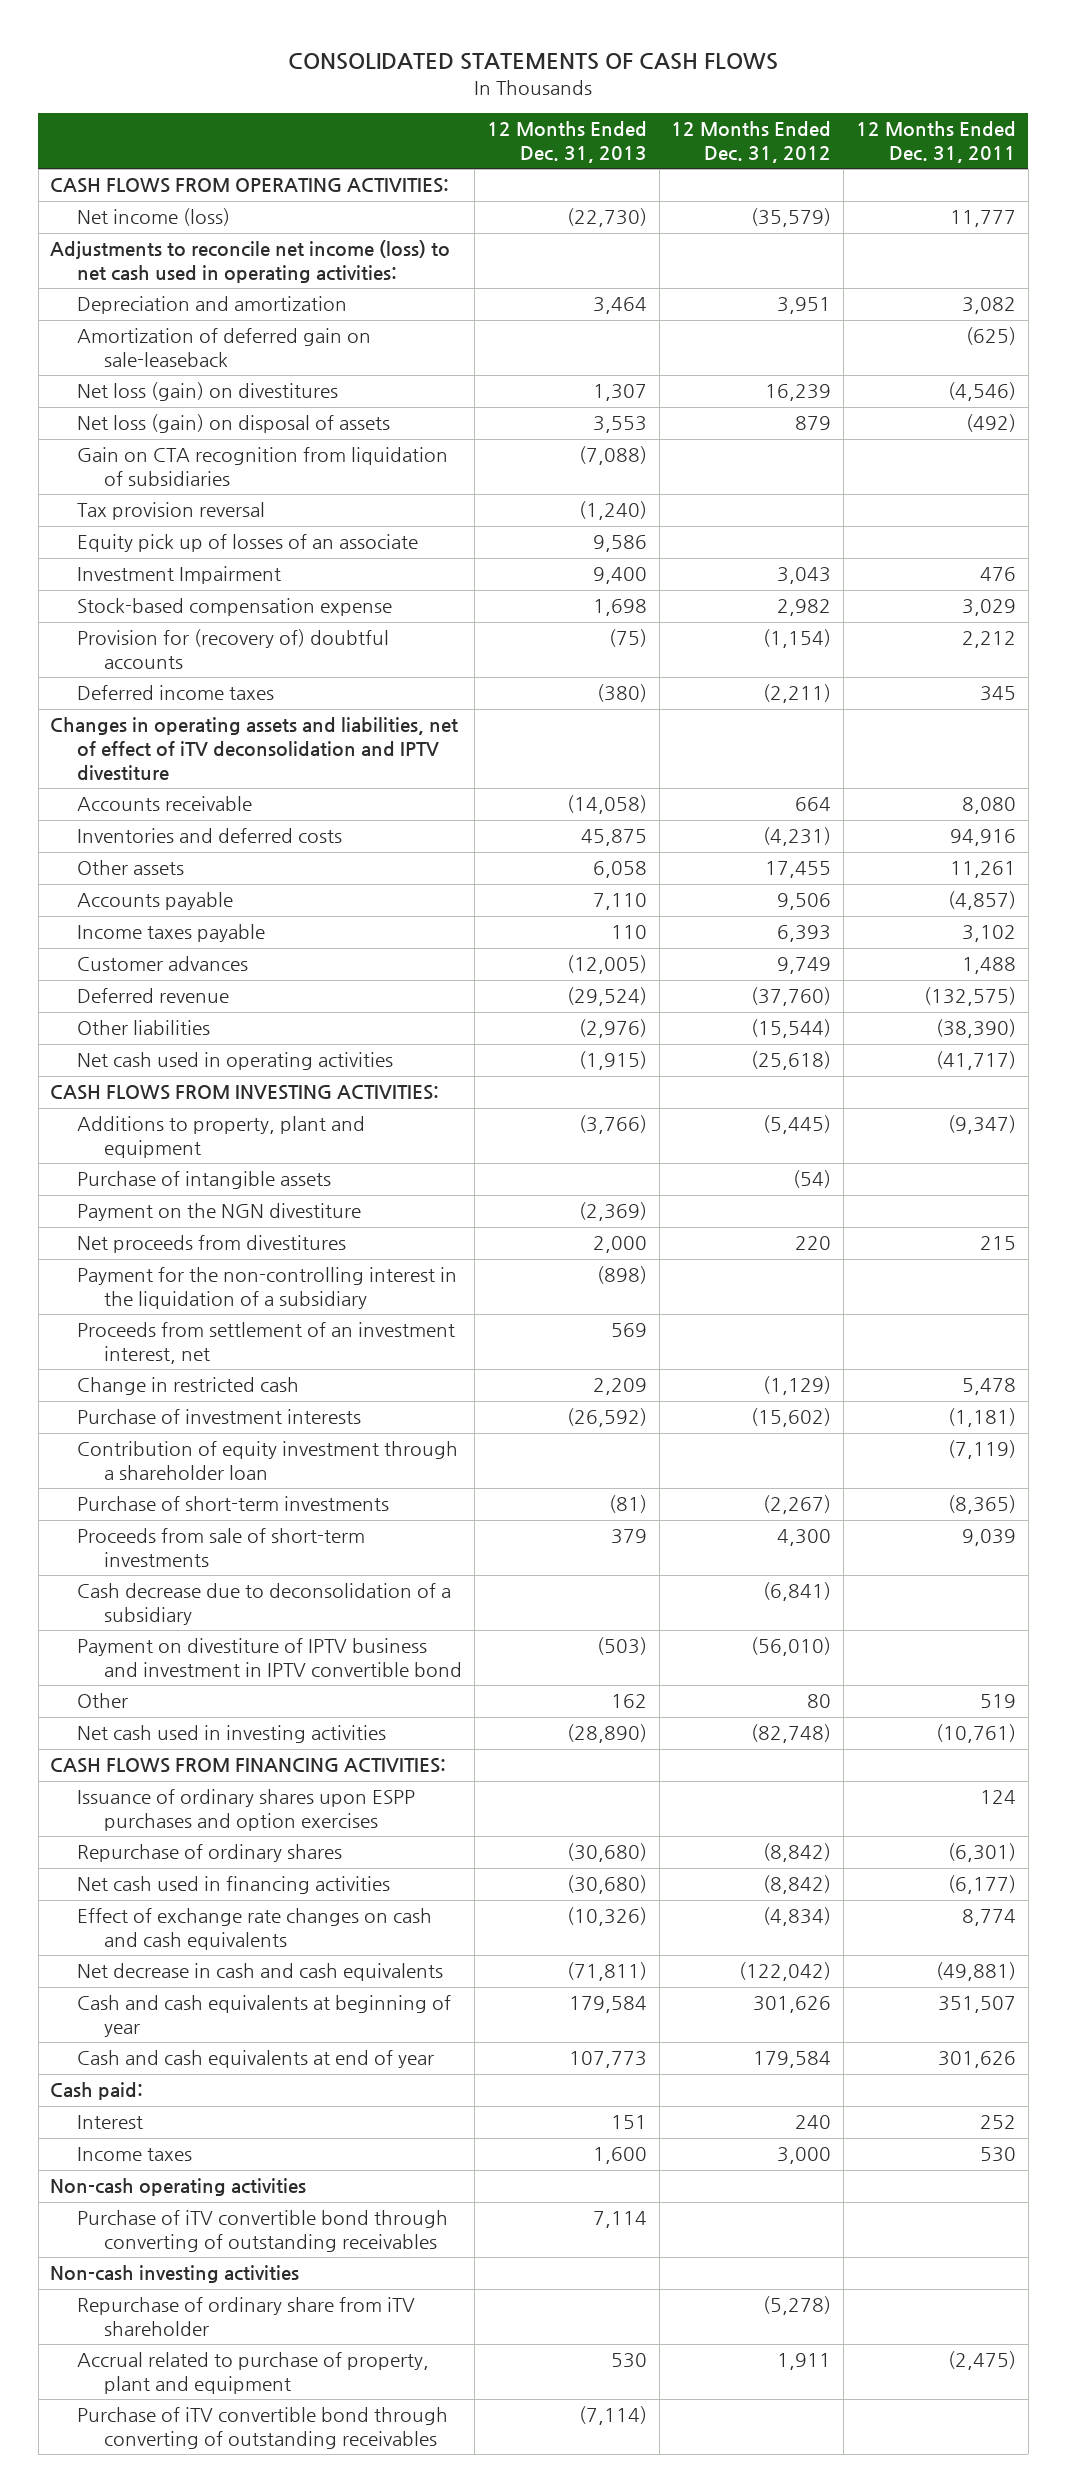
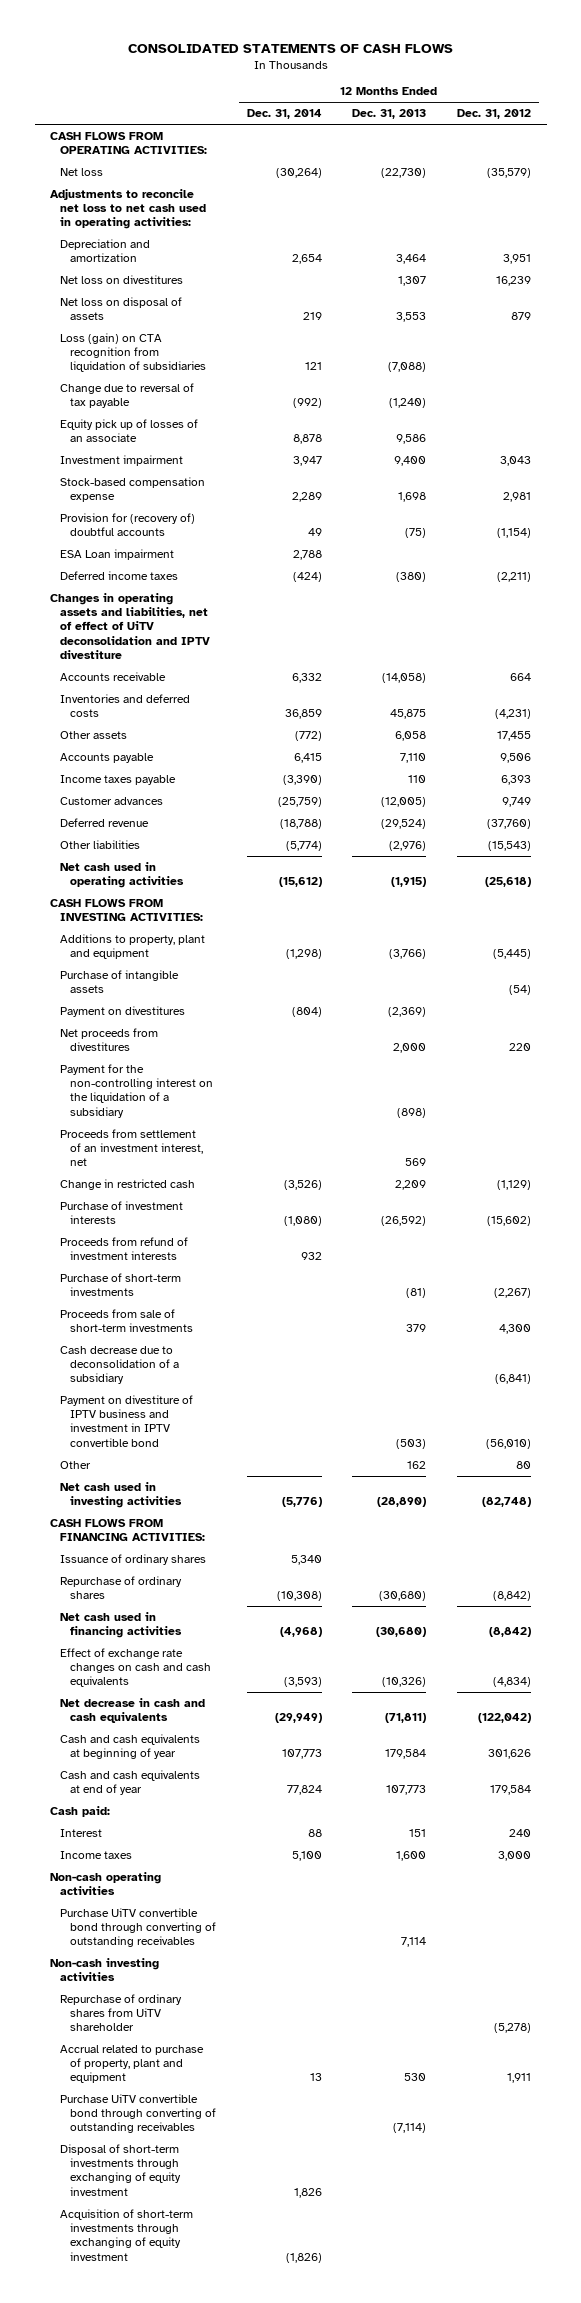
- | 12 Months Ended Dec. 31, 2013 | 12 Months Ended Dec. 31, 2012 | 12 Months Ended Dec. 31, 2011
+ | 12 Months Ended Dec. 31, 2014 | 12 Months Ended Dec. 31, 2013 | 12 Months Ended Dec. 31, 2012
- Net income (loss) | (22,730) | (35,579) | 11,777
- Adjustments to reconcile net income (loss) to net cash used in operating activities:
+ Net loss | (30,264) | (22,730) | (35,579)
+ Adjustments to reconcile net loss to net cash used in operating activities:
- Amortization of deferred gain on sale-leaseback | | | (625)
- Net loss (gain) on divestitures | 1,307 | 16,239 | (4,546)
- Net loss (gain) on disposal of assets | 3,553 | 879 | (492)
- Gain on CTA recognition from liquidation of subsidiaries | (7,088) | |
- Tax provision reversal | (1,240) | |
+ Net loss on divestitures | | 1,307 | 16,239
+ Net loss on disposal of assets | 219 | 3,553 | 879
+ Loss (gain) on CTA recognition from liquidation of subsidiaries | 121 | (7,088) |
+ Change due to reversal of tax payable | (992) | (1,240) |
- Investment Impairment | 9,400 | 3,043 | 476
- Stock-based compensation expense | 1,698 | 2,982 | 3,029
+ Investment impairment | 3,947 | 9,400 | 3,043
+ Stock-based compensation expense | 2,289 | 1,698 | 2,981
+ ESA Loan impairment | 2,788 | |
- Changes in operating assets and liabilities, net of effect of iTV deconsolidation and IPTV divestiture
+ Changes in operating assets and liabilities, net of effect of UiTV deconsolidation and IPTV divestiture
- Other liabilities | (2,976) | (15,544) | (38,390)
+ Other liabilities | (5,774) | (2,976) | (15,543)
- Payment on the NGN divestiture | (2,369) | |
+ Payment on divestitures | (804) | (2,369) |
- Payment for the non-controlling interest in the liquidation of a subsidiary | (898) | |
+ Payment for the non-controlling interest on the liquidation of a subsidiary | | (898) |
- Contribution of equity investment through a shareholder loan | | | (7,119)
+ Proceeds from refund of investment interests | 932 | |
- Issuance of ordinary shares upon ESPP purchases and option exercises | | | 124
+ Issuance of ordinary shares | 5,340 | |
- Purchase of iTV convertible bond through converting of outstanding receivables | 7,114 | |
+ Purchase UiTV convertible bond through converting of outstanding receivables | | 7,114 |
- Repurchase of ordinary share from iTV shareholder | | (5,278) |
+ Repurchase of ordinary shares from UiTV shareholder | | | (5,278)
- Purchase of iTV convertible bond through converting of outstanding receivables | (7,114) | |
+ Purchase UiTV convertible bond through converting of outstanding receivables | | (7,114) |
+ Disposal of short-term investments through exchanging of equity investment | 1,826 | |
+ Acquisition of short-term investments through exchanging of equity investment | (1,826) | |

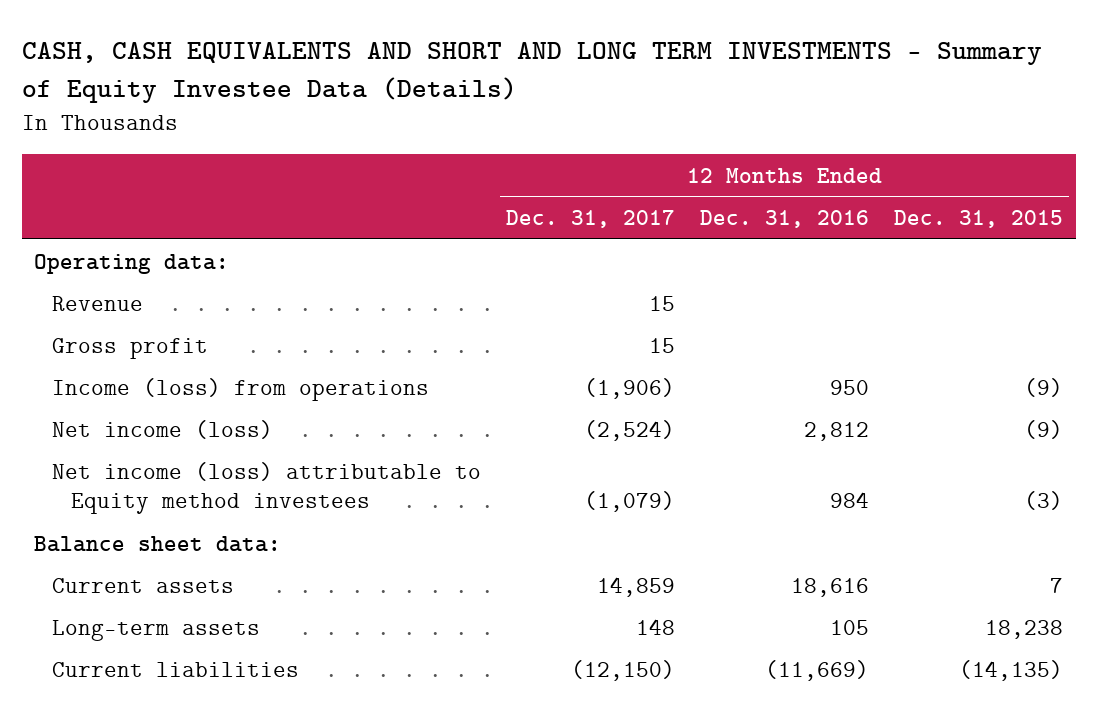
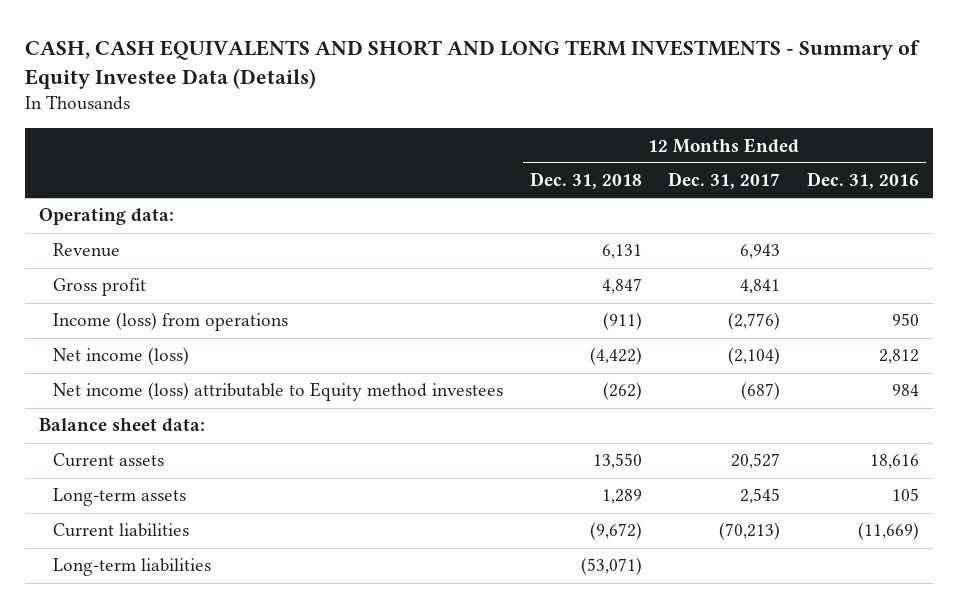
- | 12 Months Ended Dec. 31, 2017 | 12 Months Ended Dec. 31, 2016 | 12 Months Ended Dec. 31, 2015
+ | 12 Months Ended Dec. 31, 2018 | 12 Months Ended Dec. 31, 2017 | 12 Months Ended Dec. 31, 2016
- Revenue | 15 | |
- Gross profit | 15 | |
- Income (loss) from operations | (1,906) | 950 | (9)
- Net income (loss) | (2,524) | 2,812 | (9)
- Net income (loss) attributable to Equity method investees | (1,079) | 984 | (3)
+ Revenue | 6,131 | 6,943 |
+ Gross profit | 4,847 | 4,841 |
+ Income (loss) from operations | (911) | (2,776) | 950
+ Net income (loss) | (4,422) | (2,104) | 2,812
+ Net income (loss) attributable to Equity method investees | (262) | (687) | 984
- Current assets | 14,859 | 18,616 | 7
- Long-term assets | 148 | 105 | 18,238
- Current liabilities | (12,150) | (11,669) | (14,135)
+ Current assets | 13,550 | 20,527 | 18,616
+ Long-term assets | 1,289 | 2,545 | 105
+ Current liabilities | (9,672) | (70,213) | (11,669)
+ Long-term liabilities | (53,071) | |

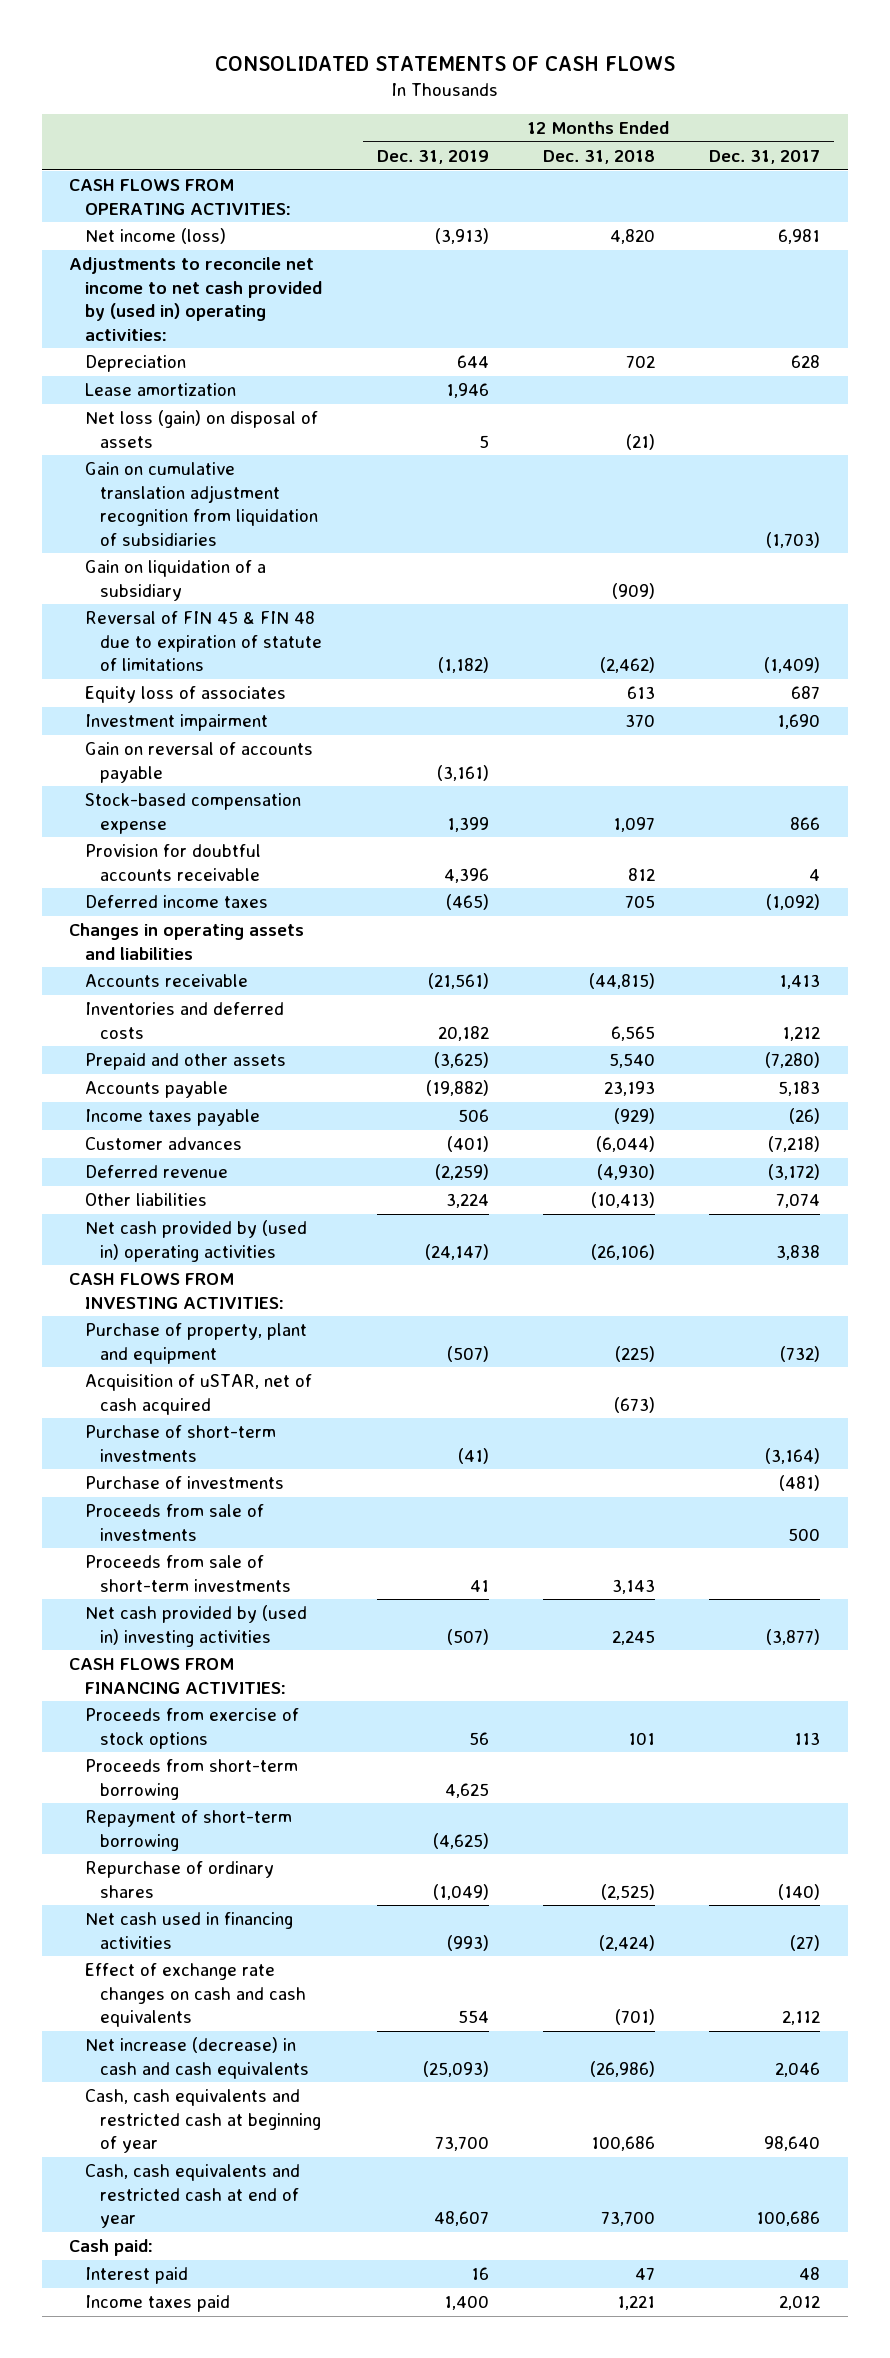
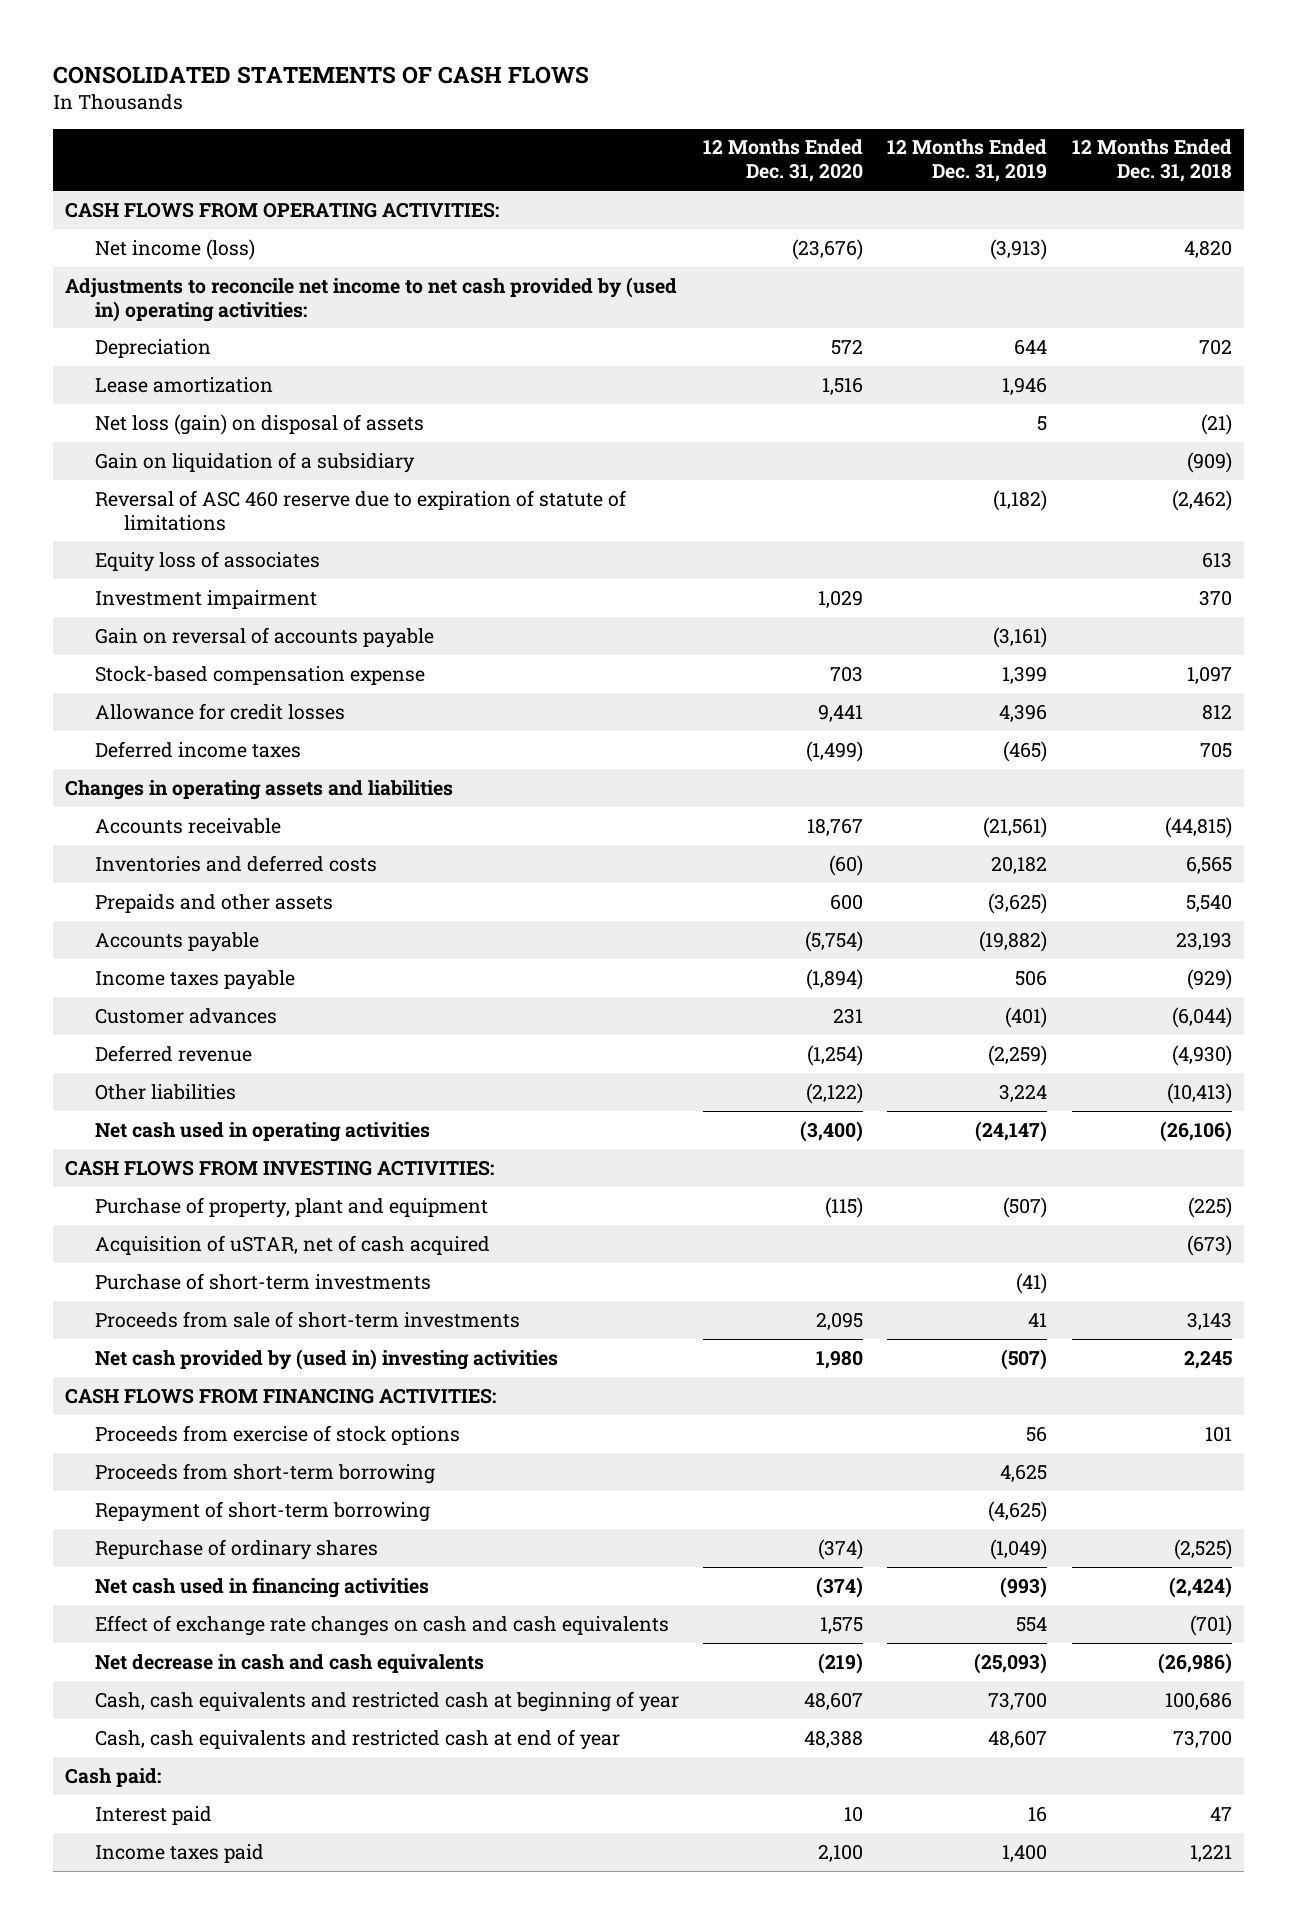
- | 12 Months Ended Dec. 31, 2019 | 12 Months Ended Dec. 31, 2018 | 12 Months Ended Dec. 31, 2017
+ | 12 Months Ended Dec. 31, 2020 | 12 Months Ended Dec. 31, 2019 | 12 Months Ended Dec. 31, 2018
- Gain on cumulative translation adjustment recognition from liquidation of subsidiaries | | | (1,703)
- Reversal of FIN 45 & FIN 48 due to expiration of statute of limitations | (1,182) | (2,462) | (1,409)
+ Reversal of ASC 460 reserve due to expiration of statute of limitations | | (1,182) | (2,462)
- Provision for doubtful accounts receivable | 4,396 | 812 | 4
+ Allowance for credit losses | 9,441 | 4,396 | 812
- Prepaid and other assets | (3,625) | 5,540 | (7,280)
+ Prepaids and other assets | 600 | (3,625) | 5,540
- Net cash provided by (used in) operating activities | (24,147) | (26,106) | 3,838
+ Net cash used in operating activities | (3,400) | (24,147) | (26,106)
- Purchase of investments | | | (481)
- Proceeds from sale of investments | | | 500
- Net increase (decrease) in cash and cash equivalents | (25,093) | (26,986) | 2,046
+ Net decrease in cash and cash equivalents | (219) | (25,093) | (26,986)

